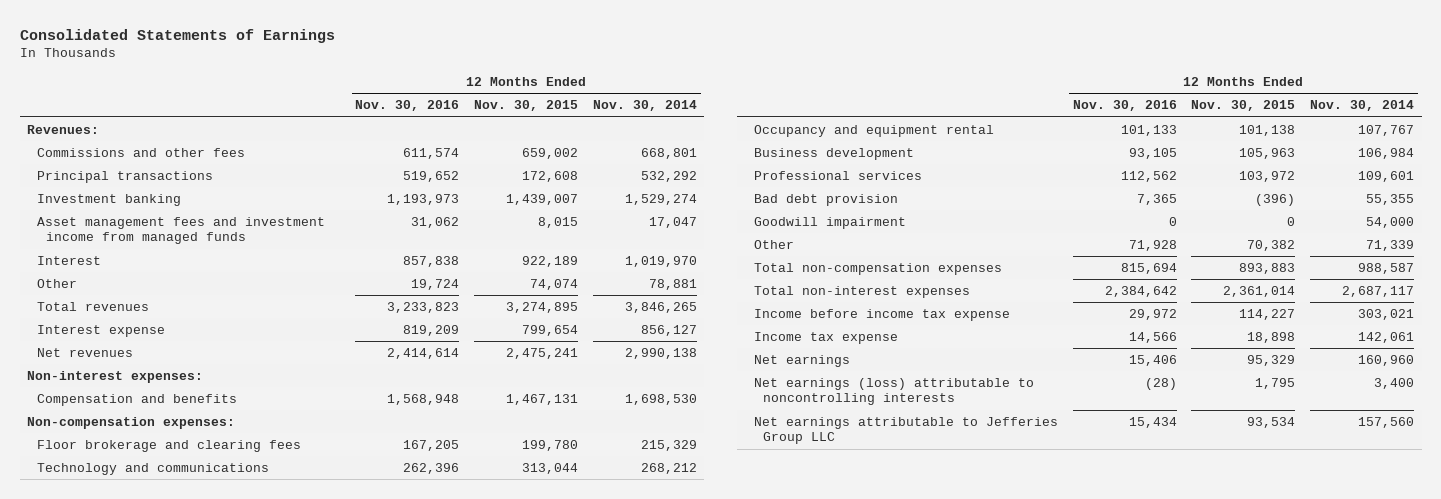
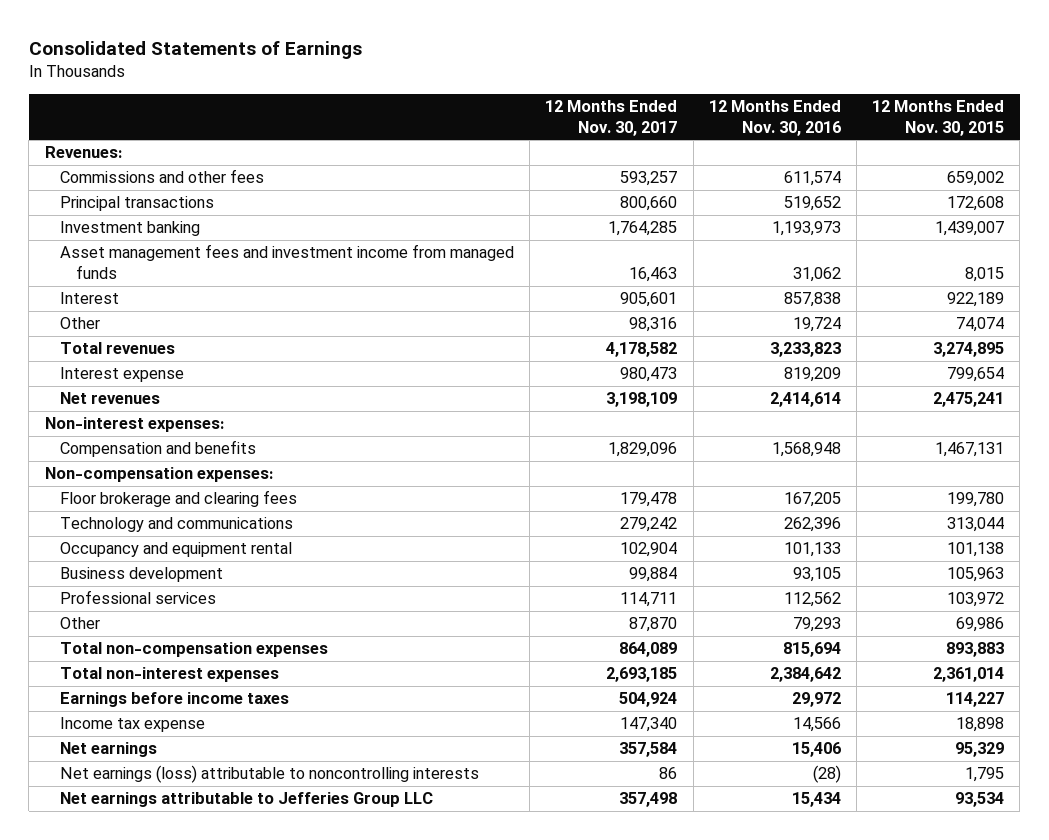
- | 12 Months Ended Nov. 30, 2016 | 12 Months Ended Nov. 30, 2015 | 12 Months Ended Nov. 30, 2014
+ | 12 Months Ended Nov. 30, 2017 | 12 Months Ended Nov. 30, 2016 | 12 Months Ended Nov. 30, 2015
- Bad debt provision | 7,365 | (396) | 55,355
- Goodwill impairment | 0 | 0 | 54,000
- Other | 71,928 | 70,382 | 71,339
+ Other | 87,870 | 79,293 | 69,986
- Income before income tax expense | 29,972 | 114,227 | 303,021
+ Earnings before income taxes | 504,924 | 29,972 | 114,227

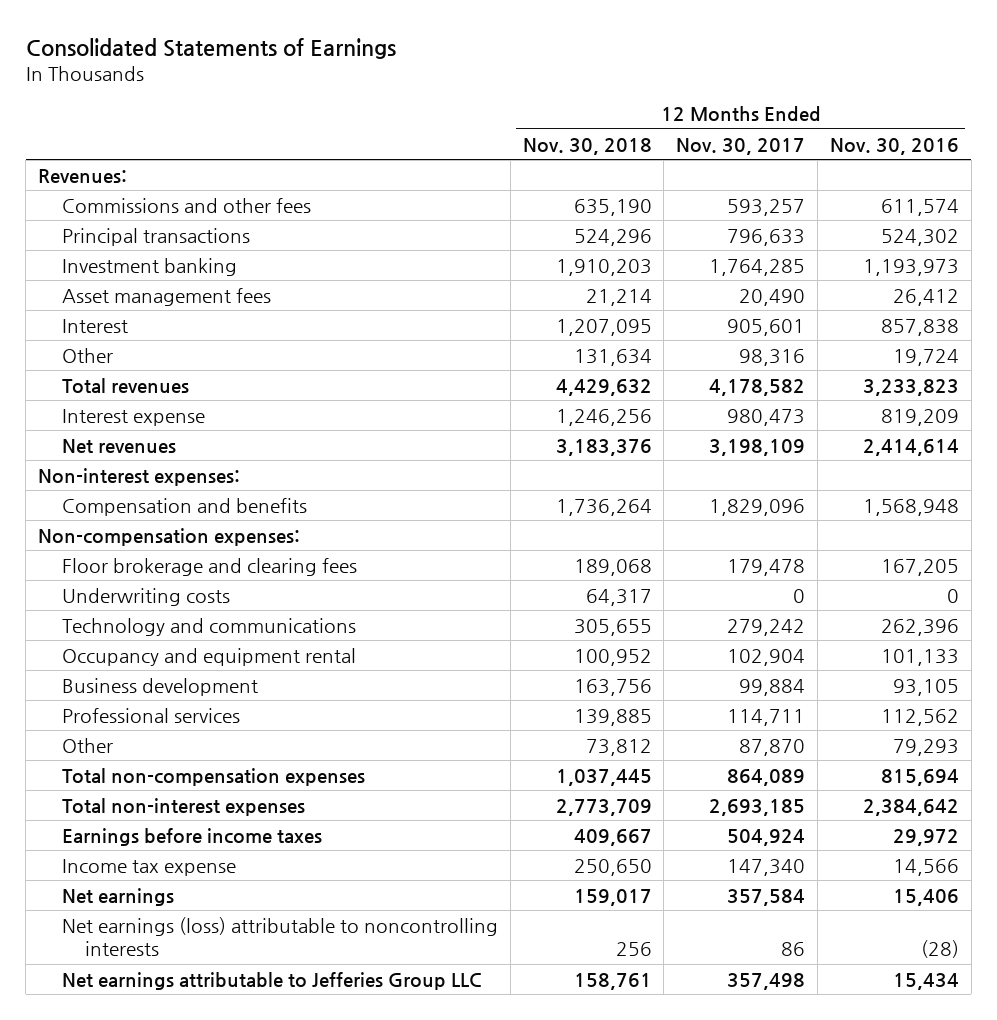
- | 12 Months Ended Nov. 30, 2017 | 12 Months Ended Nov. 30, 2016 | 12 Months Ended Nov. 30, 2015
+ | 12 Months Ended Nov. 30, 2018 | 12 Months Ended Nov. 30, 2017 | 12 Months Ended Nov. 30, 2016
- Principal transactions | 800,660 | 519,652 | 172,608
+ Principal transactions | 524,296 | 796,633 | 524,302
- Asset management fees and investment income from managed funds | 16,463 | 31,062 | 8,015
+ Asset management fees | 21,214 | 20,490 | 26,412
+ Underwriting costs | 64,317 | 0 | 0

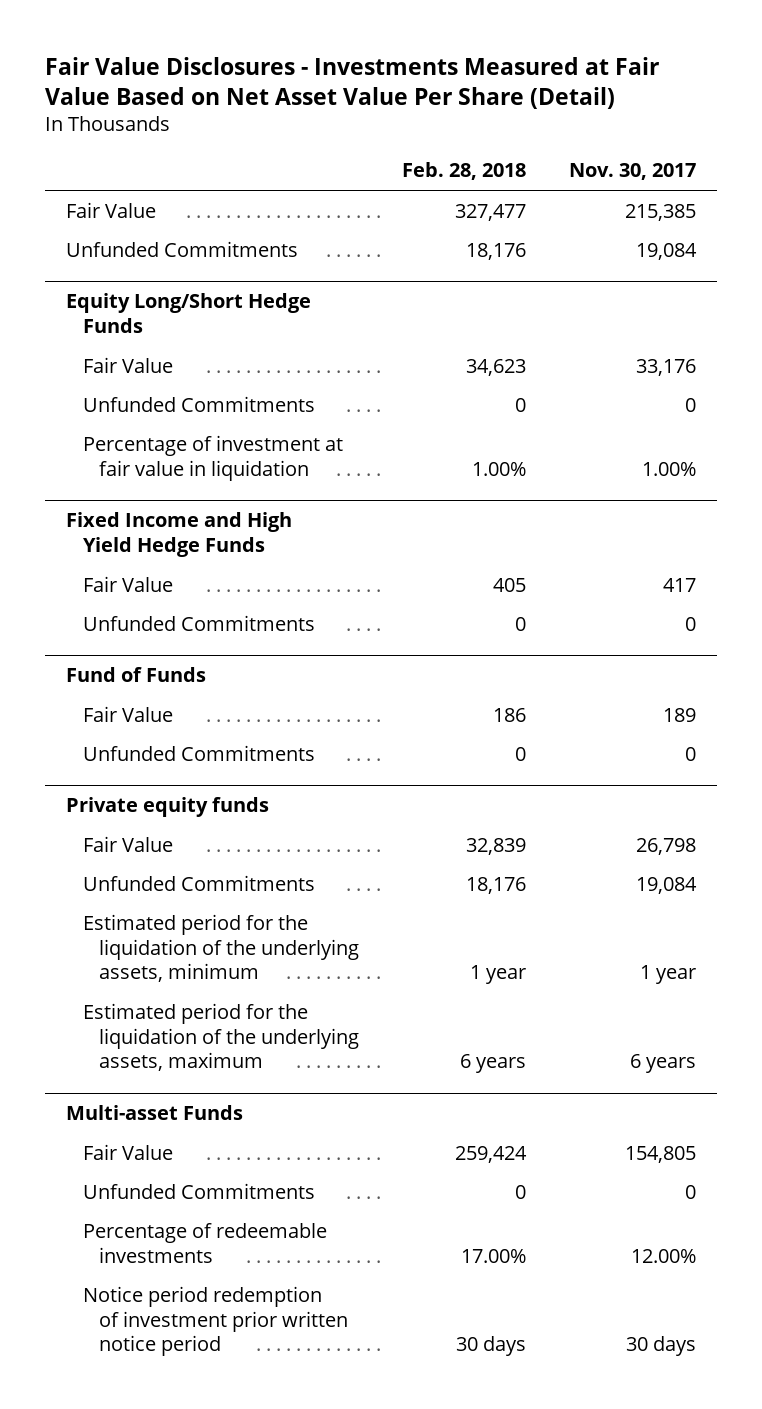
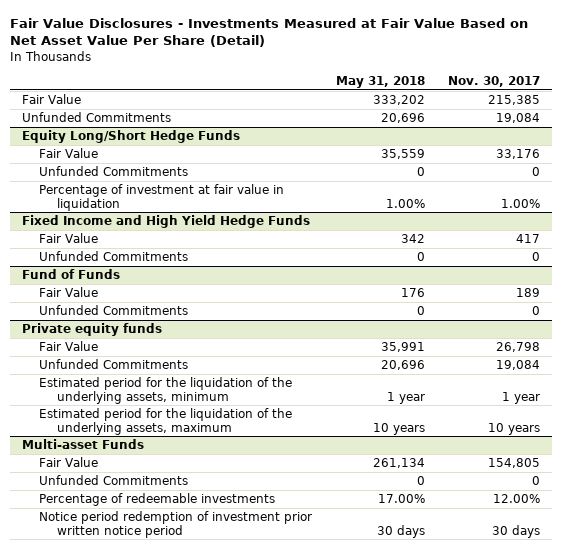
- | Feb. 28, 2018 | Nov. 30, 2017
+ | May 31, 2018 | Nov. 30, 2017
@ Private equity funds
- Estimated period for the liquidation of the underlying assets, maximum | 6 years | 6 years
+ Estimated period for the liquidation of the underlying assets, maximum | 10 years | 10 years

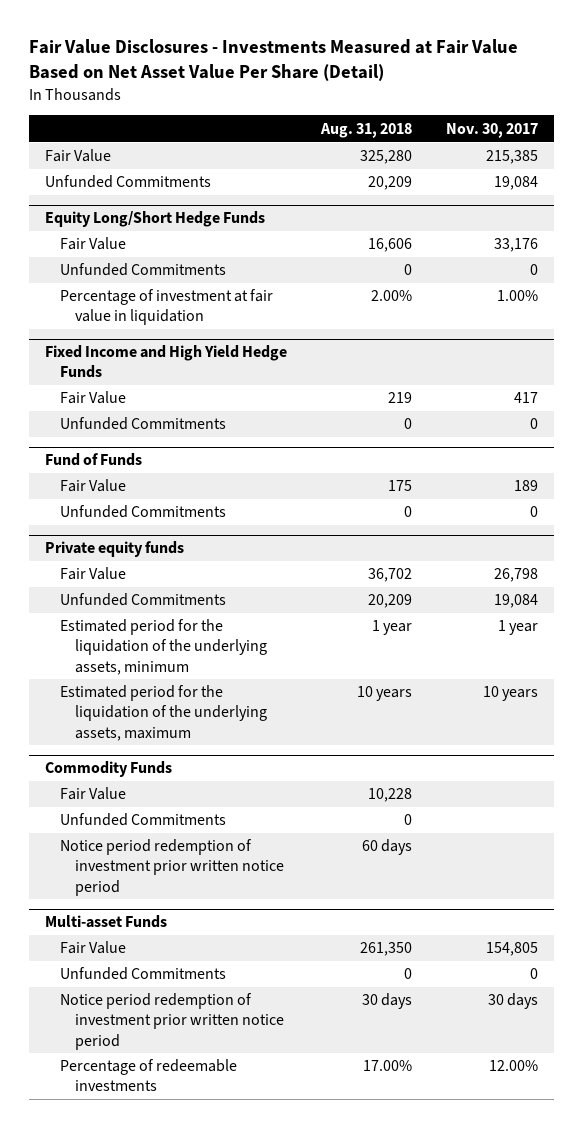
- | May 31, 2018 | Nov. 30, 2017
+ | Aug. 31, 2018 | Nov. 30, 2017
+ Commodity Funds
+ Fair Value | 10,228 |
+ Unfunded Commitments | 0 |
+ Notice period redemption of investment prior written notice period | 60 days |
@ Multi-asset Funds
moved down: Percentage of redeemable investments | 17.00% | 12.00%

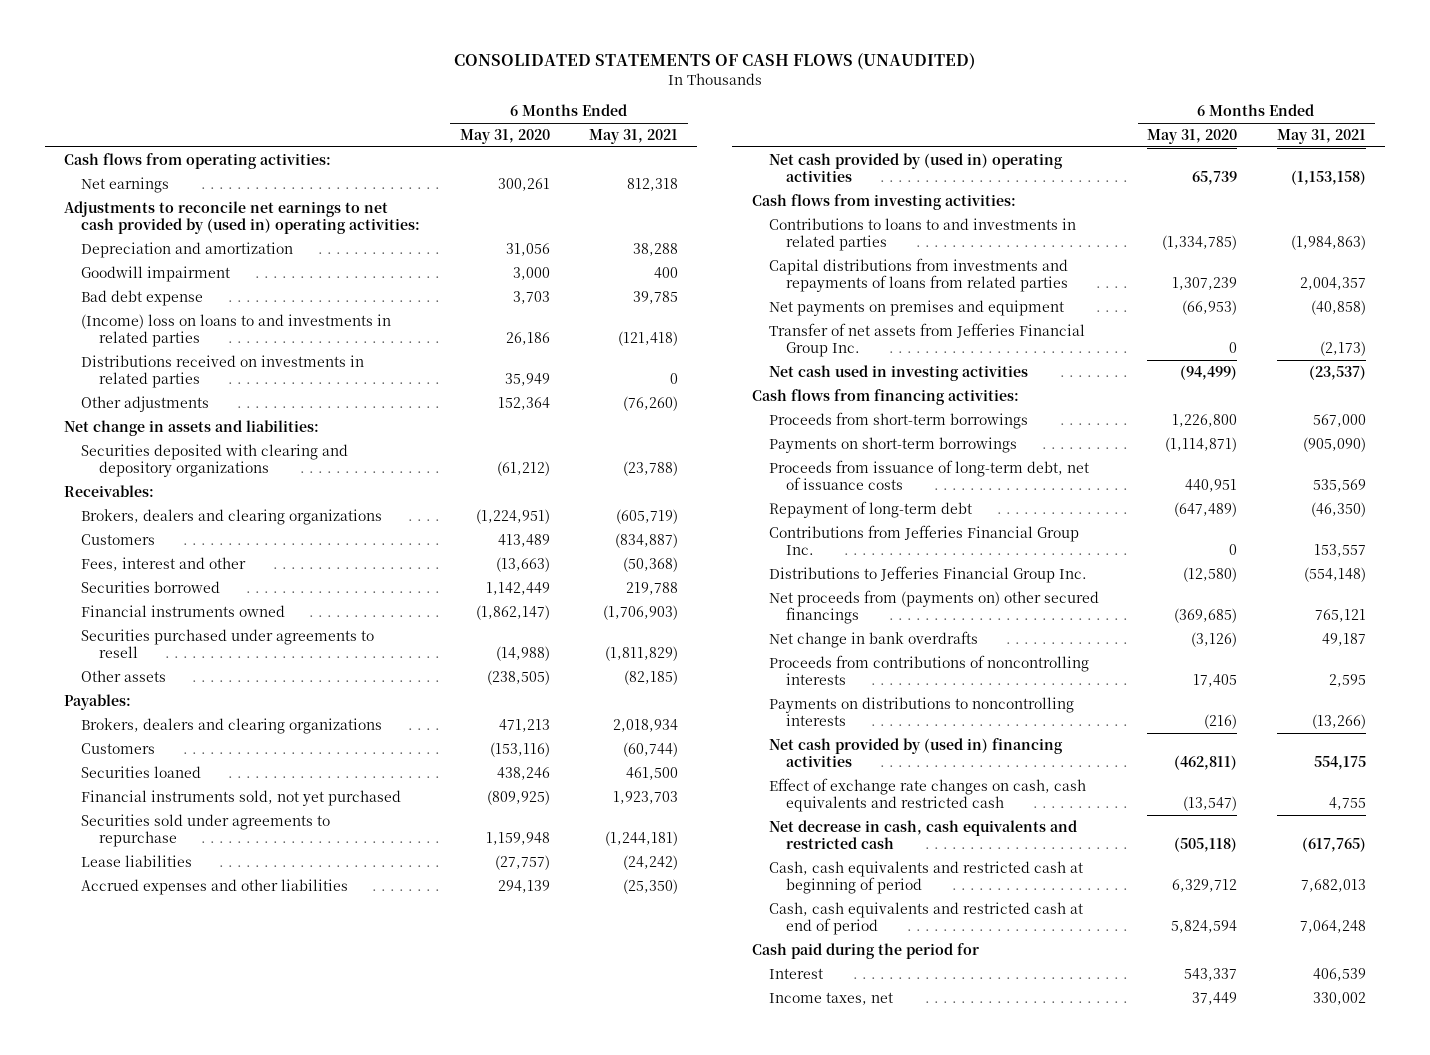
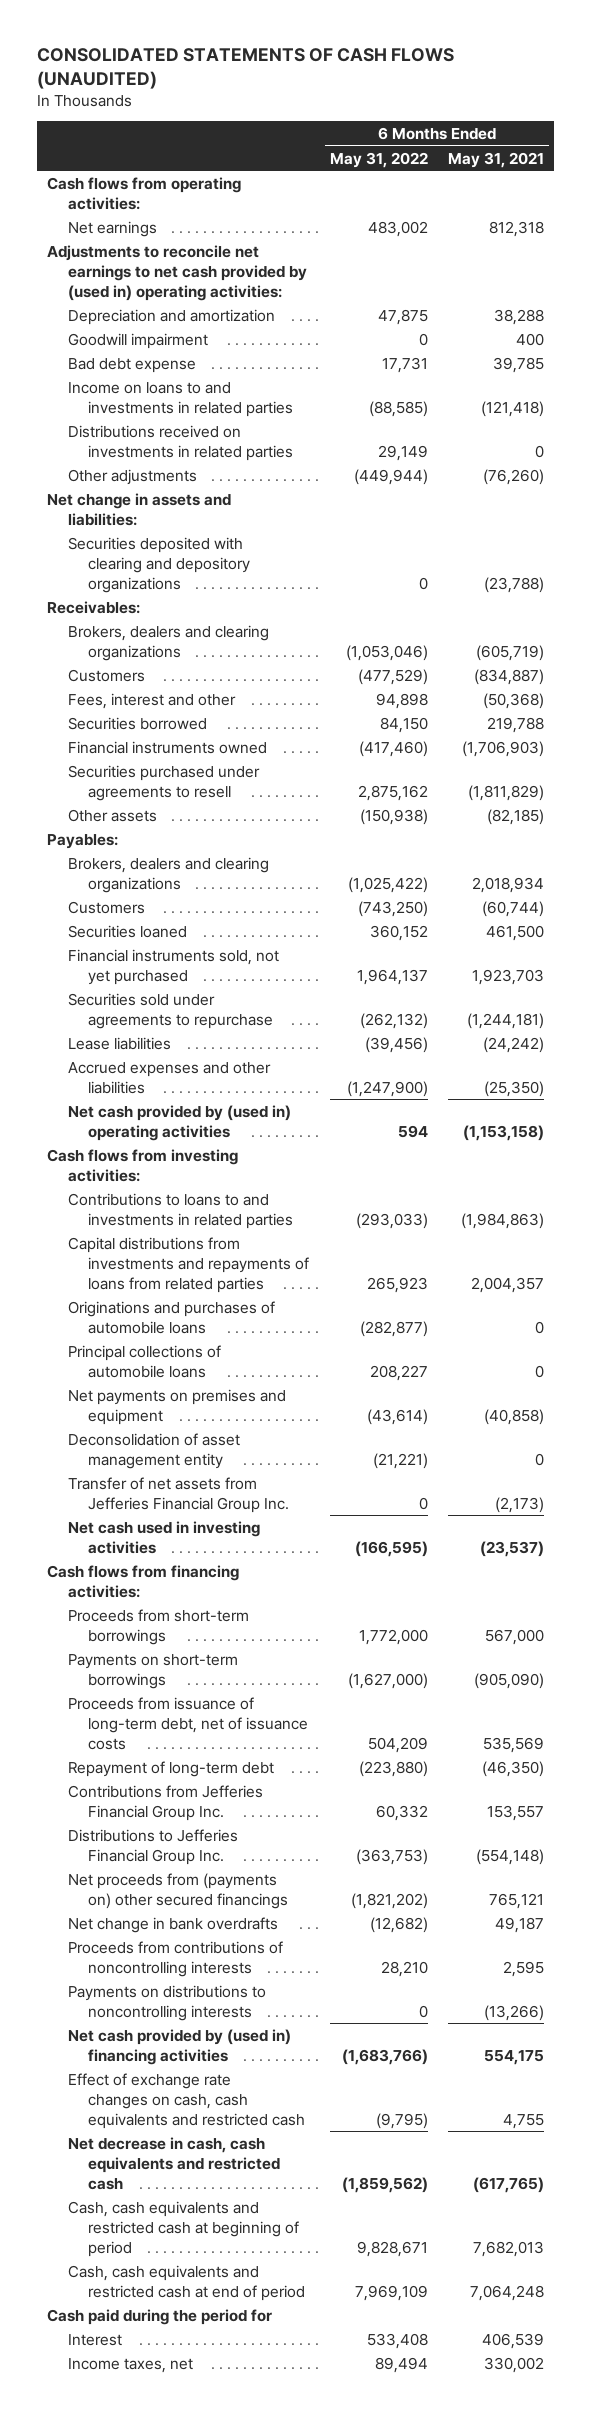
- | 6 Months Ended May 31, 2020 | 6 Months Ended May 31, 2021
+ | 6 Months Ended May 31, 2022 | 6 Months Ended May 31, 2021
- (Income) loss on loans to and investments in related parties | 26,186 | (121,418)
+ Income on loans to and investments in related parties | (88,585) | (121,418)
+ Originations and purchases of automobile loans | (282,877) | 0
+ Principal collections of automobile loans | 208,227 | 0
+ Deconsolidation of asset management entity | (21,221) | 0

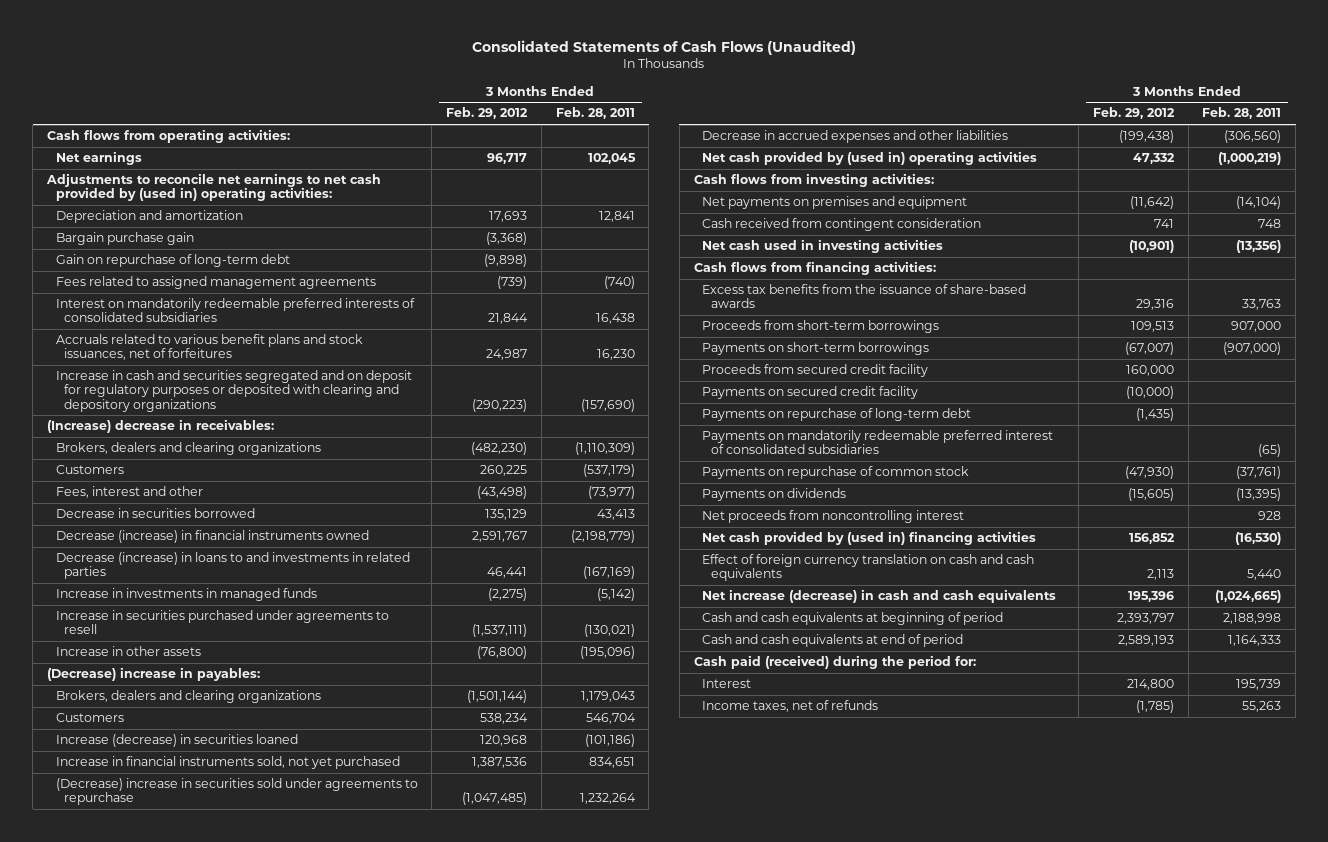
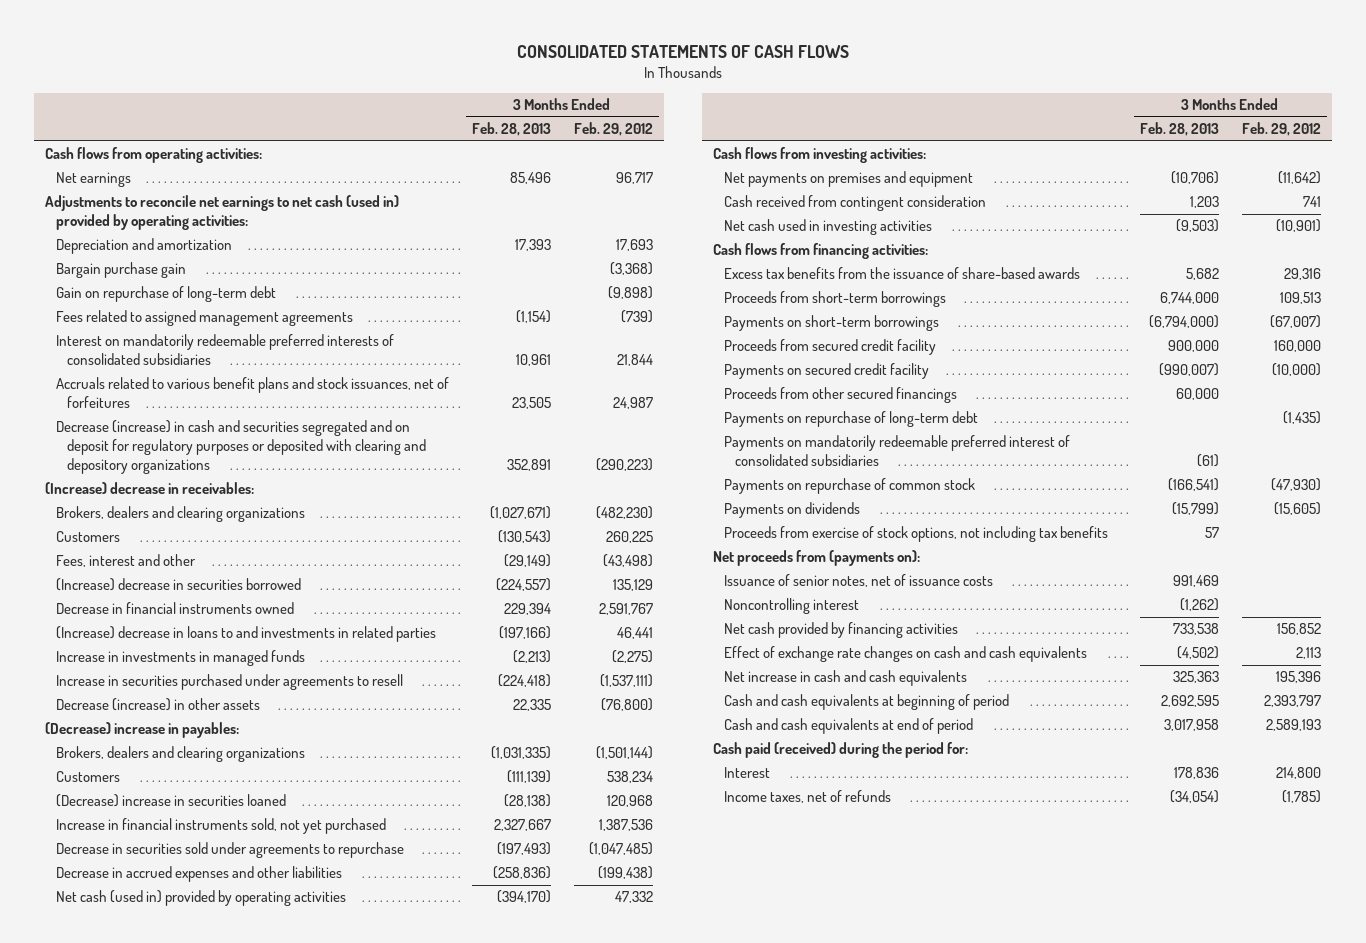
- Consolidated Statements of Cash Flows (Unaudited)
+ CONSOLIDATED STATEMENTS OF CASH FLOWS
- | 3 Months Ended Feb. 29, 2012 | 3 Months Ended Feb. 28, 2011
+ | 3 Months Ended Feb. 28, 2013 | 3 Months Ended Feb. 29, 2012
- Adjustments to reconcile net earnings to net cash provided by (used in) operating activities:
+ Adjustments to reconcile net earnings to net cash (used in) provided by operating activities:
- Increase in cash and securities segregated and on deposit for regulatory purposes or deposited with clearing and depository organizations | (290,223) | (157,690)
+ Decrease (increase) in cash and securities segregated and on deposit for regulatory purposes or deposited with clearing and depository organizations | 352,891 | (290,223)
- Decrease in securities borrowed | 135,129 | 43,413
- Decrease (increase) in financial instruments owned | 2,591,767 | (2,198,779)
- Decrease (increase) in loans to and investments in related parties | 46,441 | (167,169)
+ (Increase) decrease in securities borrowed | (224,557) | 135,129
+ Decrease in financial instruments owned | 229,394 | 2,591,767
+ (Increase) decrease in loans to and investments in related parties | (197,166) | 46,441
- Increase in other assets | (76,800) | (195,096)
+ Decrease (increase) in other assets | 22,335 | (76,800)
- Increase (decrease) in securities loaned | 120,968 | (101,186)
+ (Decrease) increase in securities loaned | (28,138) | 120,968
- (Decrease) increase in securities sold under agreements to repurchase | (1,047,485) | 1,232,264
+ Decrease in securities sold under agreements to repurchase | (197,493) | (1,047,485)
- Net cash provided by (used in) operating activities | 47,332 | (1,000,219)
+ Net cash (used in) provided by operating activities | (394,170) | 47,332
+ Proceeds from other secured financings | 60,000 |
- Net proceeds from noncontrolling interest | | 928
- Net cash provided by (used in) financing activities | 156,852 | (16,530)
- Effect of foreign currency translation on cash and cash equivalents | 2,113 | 5,440
- Net increase (decrease) in cash and cash equivalents | 195,396 | (1,024,665)
+ Proceeds from exercise of stock options, not including tax benefits | 57 |
+ Net proceeds from (payments on):
+ Issuance of senior notes, net of issuance costs | 991,469 |
+ Noncontrolling interest | (1,262) |
+ Net cash provided by financing activities | 733,538 | 156,852
+ Effect of exchange rate changes on cash and cash equivalents | (4,502) | 2,113
+ Net increase in cash and cash equivalents | 325,363 | 195,396

